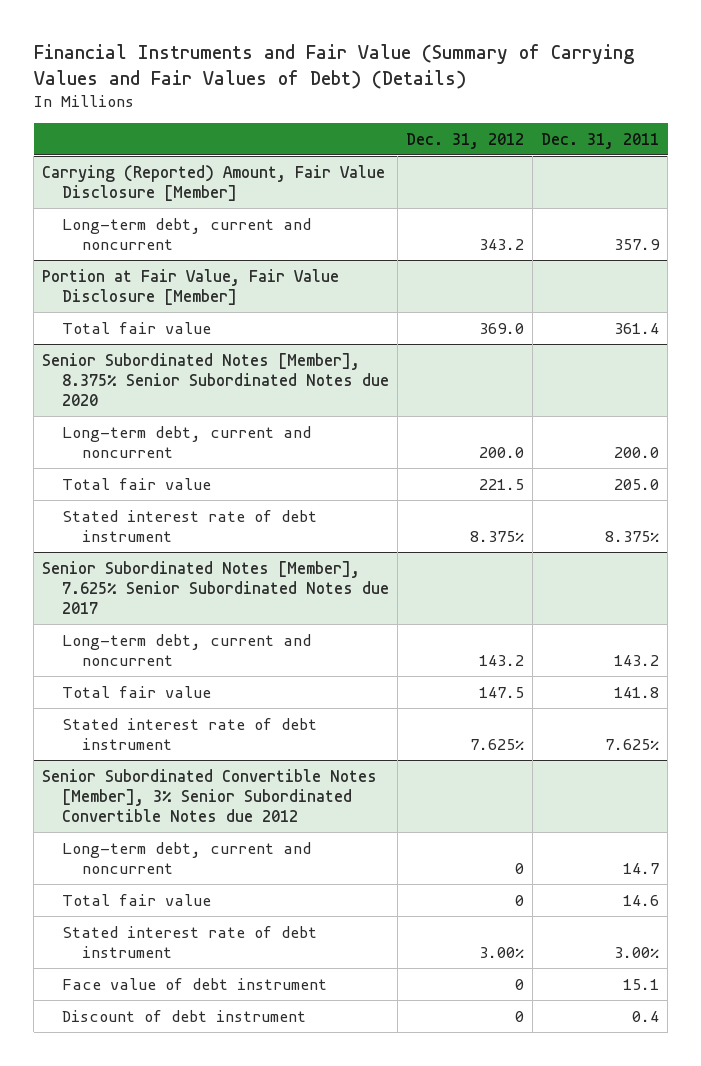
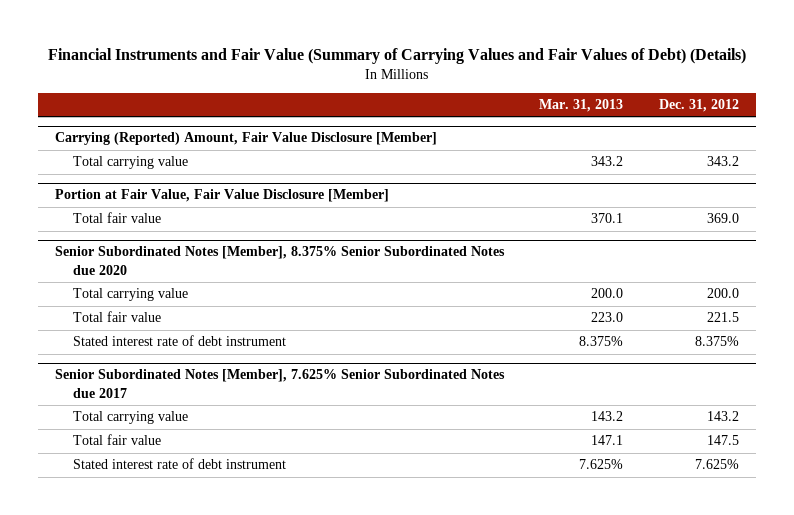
- | Dec. 31, 2012 | Dec. 31, 2011
+ | Mar. 31, 2013 | Dec. 31, 2012
@ Carrying (Reported) Amount, Fair Value Disclosure [Member]
- Long-term debt, current and noncurrent | 343.2 | 357.9
+ Total carrying value | 343.2 | 343.2
@ Senior Subordinated Notes [Member], 8.375% Senior Subordinated Notes due 2020
- Long-term debt, current and noncurrent | 200.0 | 200.0
+ Total carrying value | 200.0 | 200.0
@ Senior Subordinated Notes [Member], 7.625% Senior Subordinated Notes due 2017
- Long-term debt, current and noncurrent | 143.2 | 143.2
+ Total carrying value | 143.2 | 143.2
- Senior Subordinated Convertible Notes [Member], 3% Senior Subordinated Convertible Notes due 2012
- Long-term debt, current and noncurrent | 0 | 14.7
- Total fair value | 0 | 14.6
- Stated interest rate of debt instrument | 3.00% | 3.00%
- Face value of debt instrument | 0 | 15.1
- Discount of debt instrument | 0 | 0.4

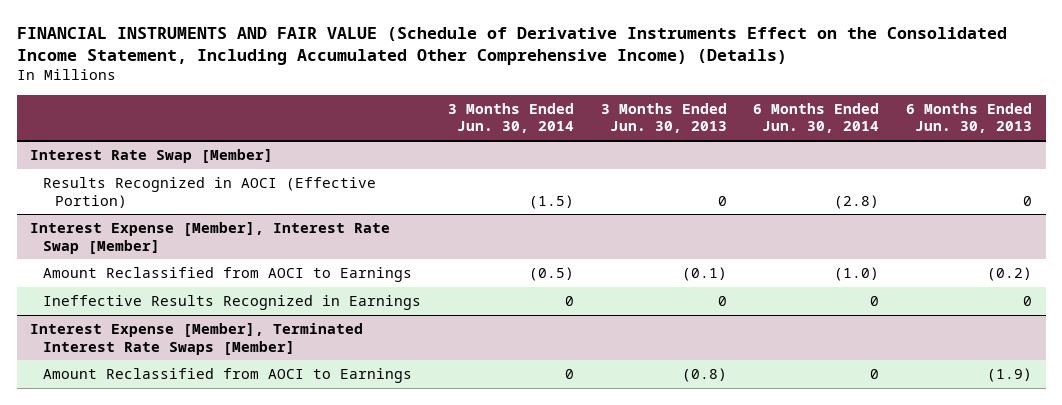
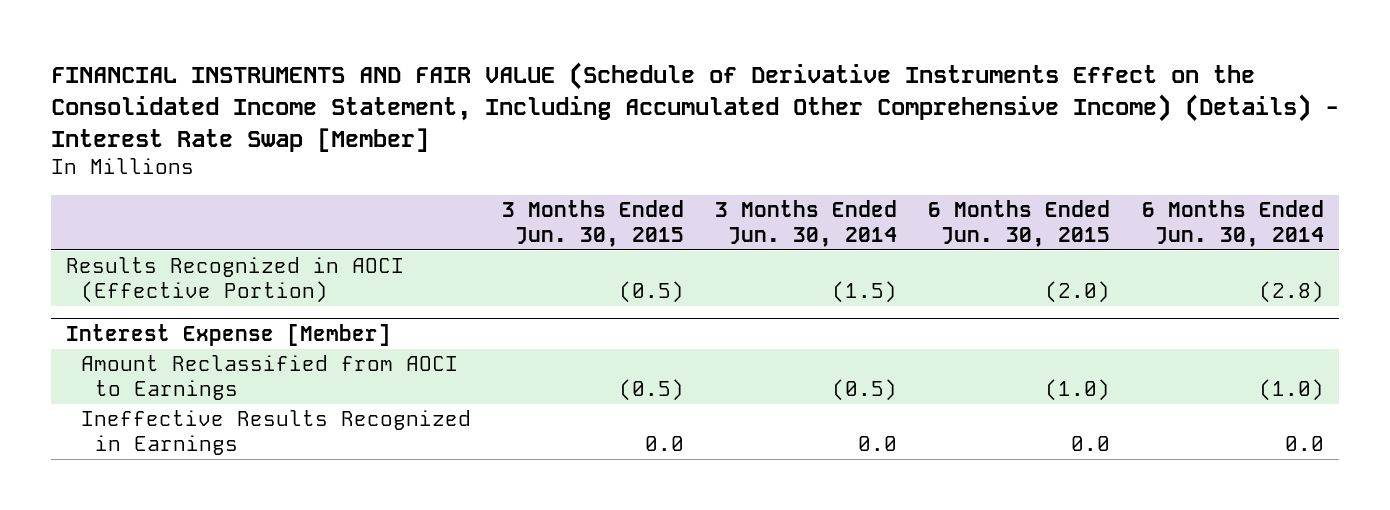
- FINANCIAL INSTRUMENTS AND FAIR VALUE (Schedule of Derivative Instruments Effect on the Consolidated Income Statement, Including Accumulated Other Comprehensive Income) (Details)
+ FINANCIAL INSTRUMENTS AND FAIR VALUE (Schedule of Derivative Instruments Effect on the Consolidated Income Statement, Including Accumulated Other Comprehensive Income) (Details) - Interest Rate Swap [Member]
- | 3 Months Ended Jun. 30, 2014 | 3 Months Ended Jun. 30, 2013 | 6 Months Ended Jun. 30, 2014 | 6 Months Ended Jun. 30, 2013
+ | 3 Months Ended Jun. 30, 2015 | 3 Months Ended Jun. 30, 2014 | 6 Months Ended Jun. 30, 2015 | 6 Months Ended Jun. 30, 2014
- Interest Rate Swap [Member]
- Interest Expense [Member], Interest Rate Swap [Member]
+ Interest Expense [Member]
- Ineffective Results Recognized in Earnings | 0 | 0 | 0 | 0
- Interest Expense [Member], Terminated Interest Rate Swaps [Member]
- Amount Reclassified from AOCI to Earnings | 0 | (0.8) | 0 | (1.9)
+ Ineffective Results Recognized in Earnings | 0.0 | 0.0 | 0.0 | 0.0

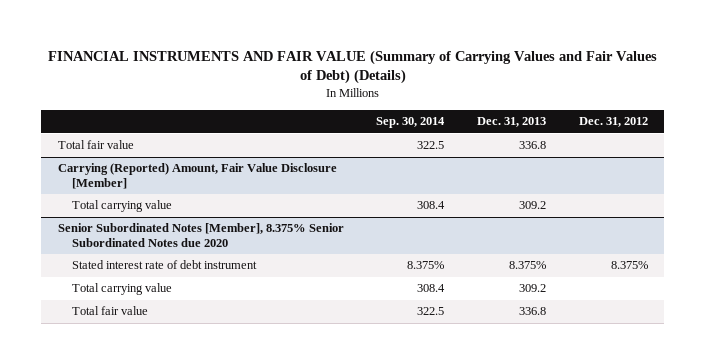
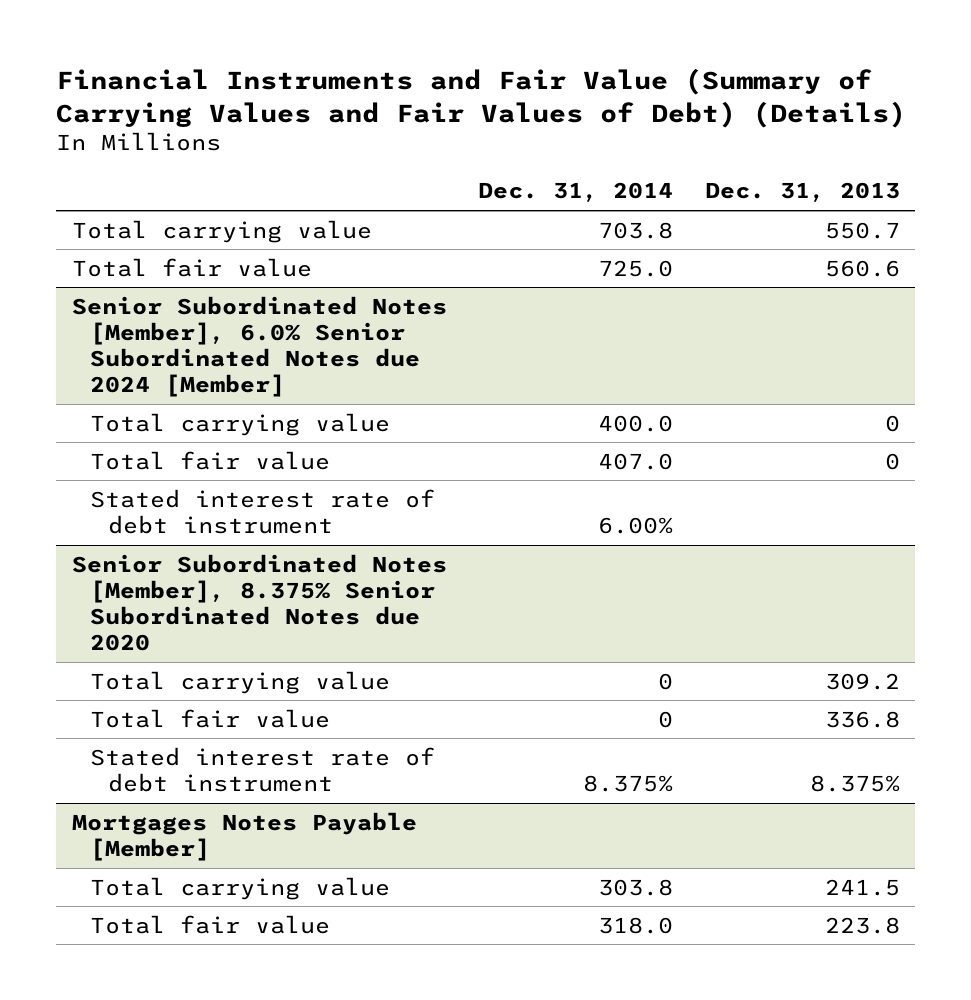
- FINANCIAL INSTRUMENTS AND FAIR VALUE (Summary of Carrying Values and Fair Values of Debt) (Details)
+ Financial Instruments and Fair Value (Summary of Carrying Values and Fair Values of Debt) (Details)
- | Sep. 30, 2014 | Dec. 31, 2013 | Dec. 31, 2012
+ | Dec. 31, 2014 | Dec. 31, 2013
- Total fair value | 322.5 | 336.8 |
- Carrying (Reported) Amount, Fair Value Disclosure [Member]
- Total carrying value | 308.4 | 309.2 |
+ Total carrying value | 703.8 | 550.7
+ Total fair value | 725.0 | 560.6
+ Senior Subordinated Notes [Member], 6.0% Senior Subordinated Notes due 2024 [Member]
+ Total carrying value | 400.0 | 0
+ Total fair value | 407.0 | 0
+ Stated interest rate of debt instrument | 6.00% |
@ Senior Subordinated Notes [Member], 8.375% Senior Subordinated Notes due 2020
moved down: Stated interest rate of debt instrument | 8.375% | 8.375%
+ Mortgages Notes Payable [Member]
+ Total carrying value | 303.8 | 241.5
+ Total fair value | 318.0 | 223.8

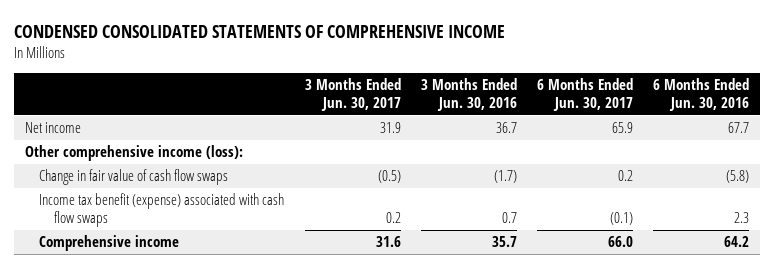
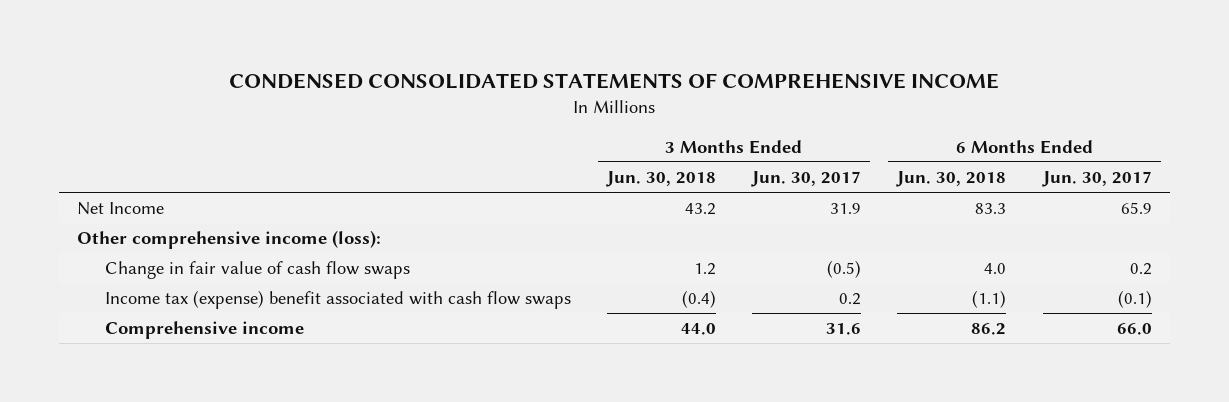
- | 3 Months Ended Jun. 30, 2017 | 3 Months Ended Jun. 30, 2016 | 6 Months Ended Jun. 30, 2017 | 6 Months Ended Jun. 30, 2016
+ | 3 Months Ended Jun. 30, 2018 | 3 Months Ended Jun. 30, 2017 | 6 Months Ended Jun. 30, 2018 | 6 Months Ended Jun. 30, 2017
- Net income | 31.9 | 36.7 | 65.9 | 67.7
+ Net Income | 43.2 | 31.9 | 83.3 | 65.9
- Income tax benefit (expense) associated with cash flow swaps | 0.2 | 0.7 | (0.1) | 2.3
+ Income tax (expense) benefit associated with cash flow swaps | (0.4) | 0.2 | (1.1) | (0.1)

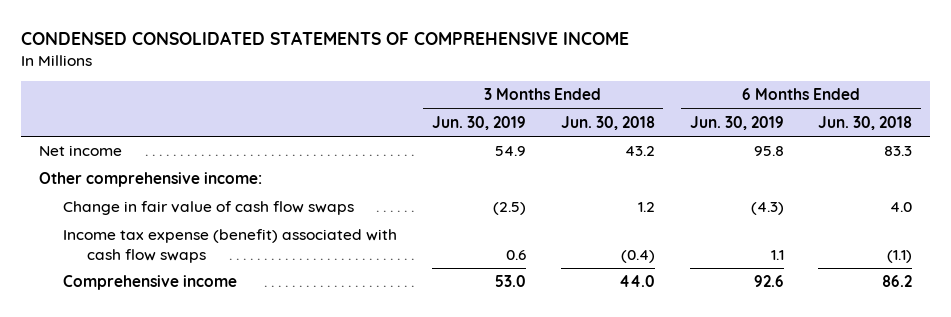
- | 3 Months Ended Jun. 30, 2018 | 3 Months Ended Jun. 30, 2017 | 6 Months Ended Jun. 30, 2018 | 6 Months Ended Jun. 30, 2017
+ | 3 Months Ended Jun. 30, 2019 | 3 Months Ended Jun. 30, 2018 | 6 Months Ended Jun. 30, 2019 | 6 Months Ended Jun. 30, 2018
- Net Income | 43.2 | 31.9 | 83.3 | 65.9
- Other comprehensive income (loss):
+ Net income | 54.9 | 43.2 | 95.8 | 83.3
+ Other comprehensive income:
- Income tax (expense) benefit associated with cash flow swaps | (0.4) | 0.2 | (1.1) | (0.1)
+ Income tax expense (benefit) associated with cash flow swaps | 0.6 | (0.4) | 1.1 | (1.1)

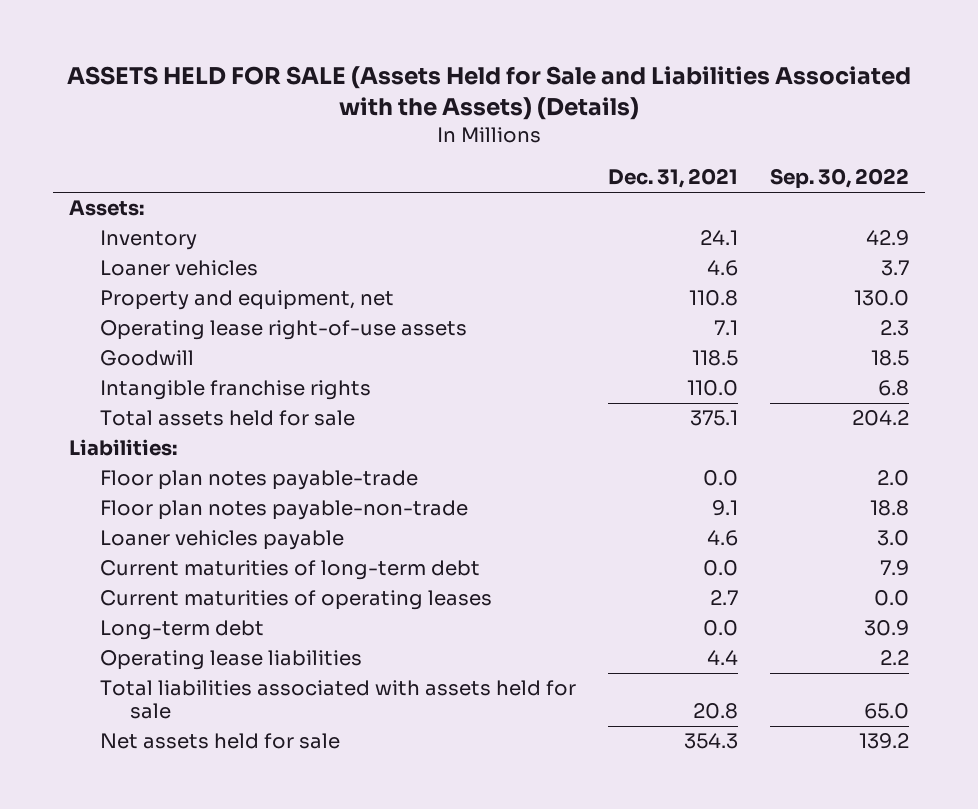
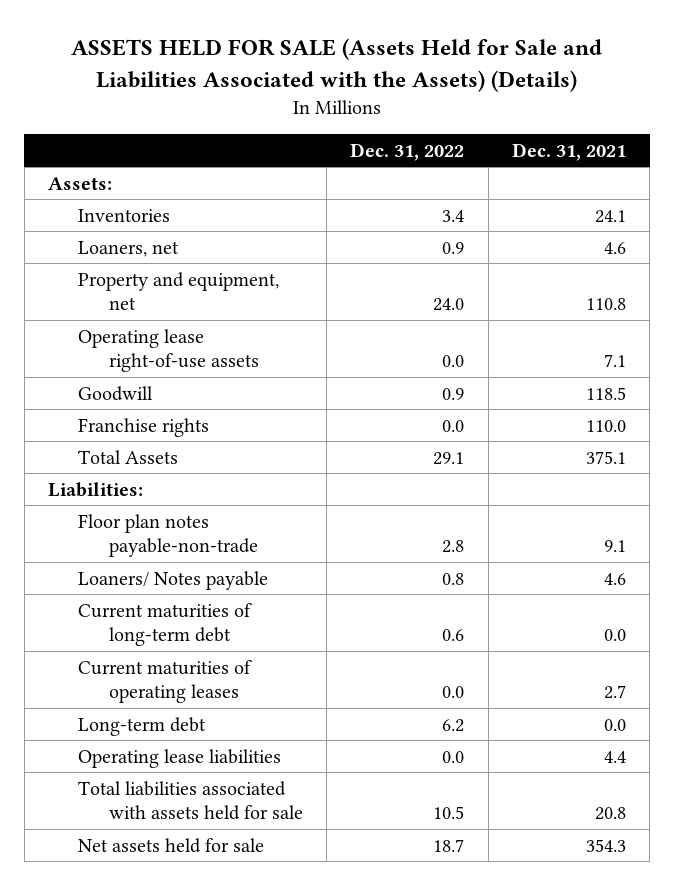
- | Dec. 31, 2021 | Sep. 30, 2022
+ | Dec. 31, 2022 | Dec. 31, 2021
- Inventory | 24.1 | 42.9
- Loaner vehicles | 4.6 | 3.7
+ Inventories | 3.4 | 24.1
+ Loaners, net | 0.9 | 4.6
- Intangible franchise rights | 110.0 | 6.8
- Total assets held for sale | 375.1 | 204.2
+ Franchise rights | 0.0 | 110.0
+ Total Assets | 29.1 | 375.1
- Floor plan notes payable-trade | 0.0 | 2.0
- Loaner vehicles payable | 4.6 | 3.0
+ Loaners/ Notes payable | 0.8 | 4.6

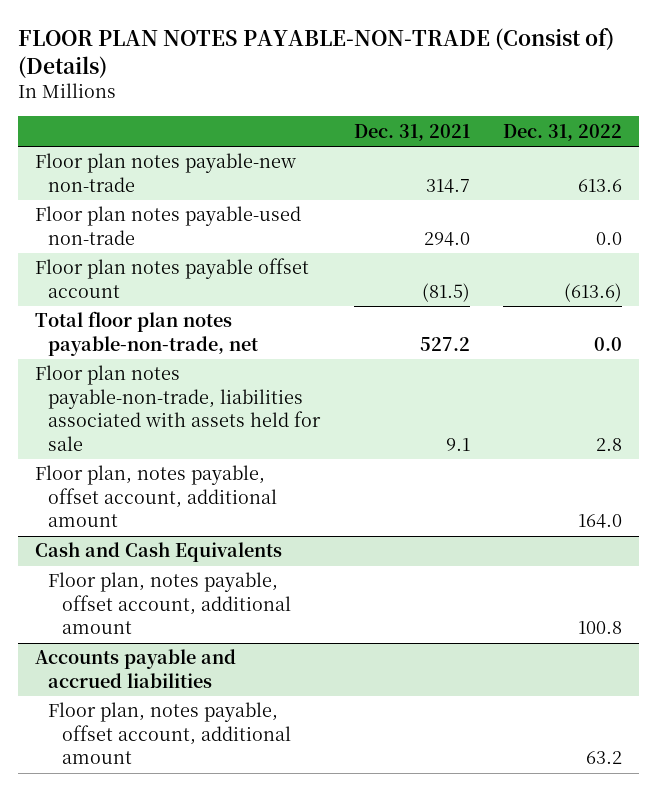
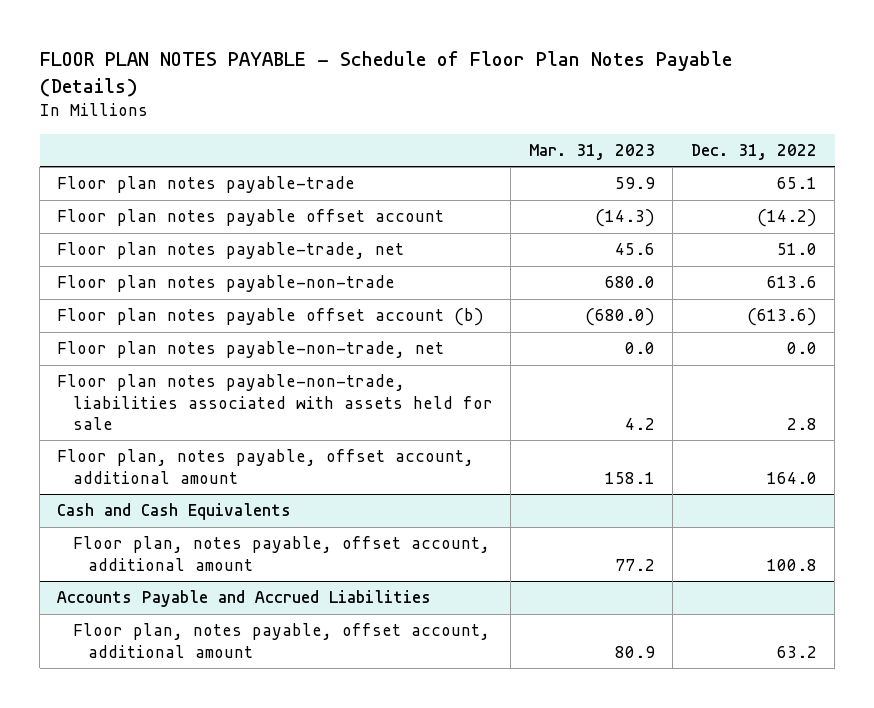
- FLOOR PLAN NOTES PAYABLE-NON-TRADE (Consist of) (Details)
+ FLOOR PLAN NOTES PAYABLE - Schedule of Floor Plan Notes Payable (Details)
- | Dec. 31, 2021 | Dec. 31, 2022
+ | Mar. 31, 2023 | Dec. 31, 2022
- Floor plan notes payable-new non-trade | 314.7 | 613.6
- Floor plan notes payable-used non-trade | 294.0 | 0.0
- Floor plan notes payable offset account | (81.5) | (613.6)
- Total floor plan notes payable-non-trade, net | 527.2 | 0.0
+ Floor plan notes payable-trade | 59.9 | 65.1
+ Floor plan notes payable offset account | (14.3) | (14.2)
+ Floor plan notes payable-trade, net | 45.6 | 51.0
+ Floor plan notes payable-non-trade | 680.0 | 613.6
+ Floor plan notes payable offset account (b) | (680.0) | (613.6)
+ Floor plan notes payable-non-trade, net | 0.0 | 0.0
- Accounts payable and accrued liabilities
+ Accounts Payable and Accrued Liabilities

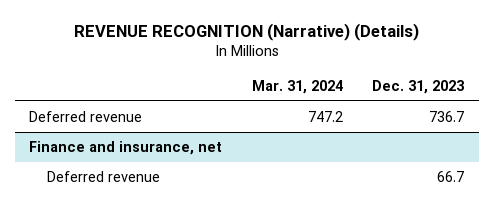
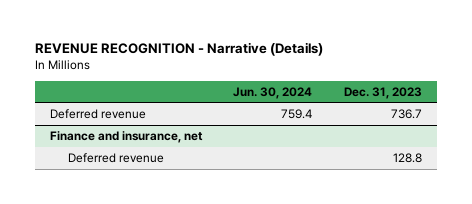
- REVENUE RECOGNITION (Narrative) (Details)
+ REVENUE RECOGNITION - Narrative (Details)
- | Mar. 31, 2024 | Dec. 31, 2023
+ | Jun. 30, 2024 | Dec. 31, 2023
@ Finance and insurance, net
- Deferred revenue | | 66.7
+ Deferred revenue | | 128.8

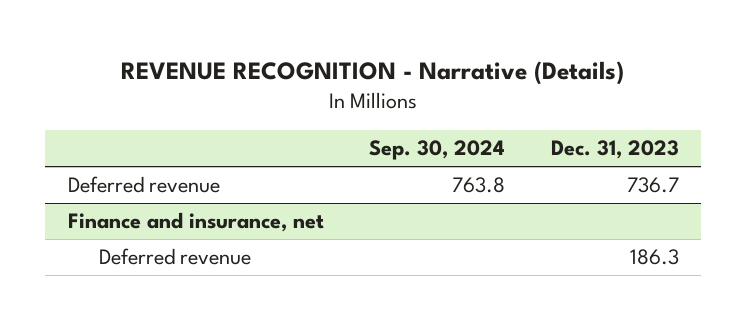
- | Jun. 30, 2024 | Dec. 31, 2023
+ | Sep. 30, 2024 | Dec. 31, 2023
@ Finance and insurance, net
- Deferred revenue | | 128.8
+ Deferred revenue | | 186.3

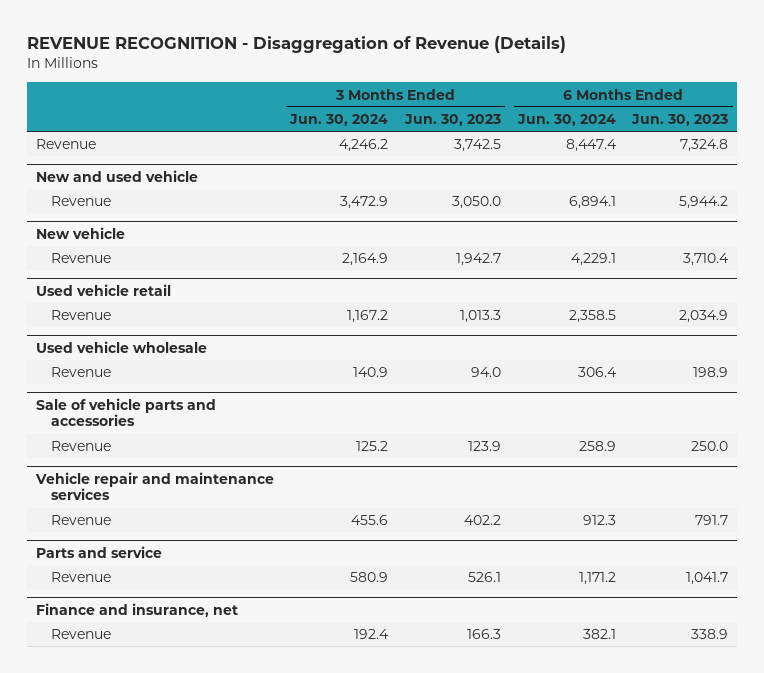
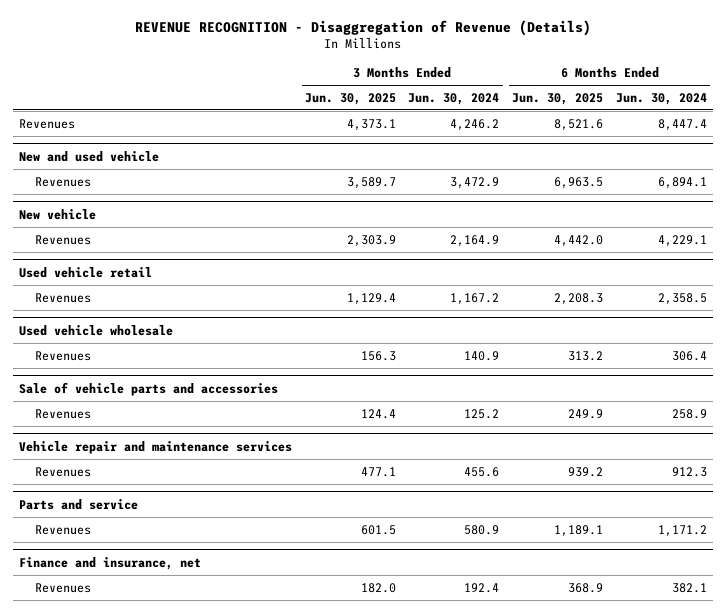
- | 3 Months Ended Jun. 30, 2024 | 3 Months Ended Jun. 30, 2023 | 6 Months Ended Jun. 30, 2024 | 6 Months Ended Jun. 30, 2023
+ | 3 Months Ended Jun. 30, 2025 | 3 Months Ended Jun. 30, 2024 | 6 Months Ended Jun. 30, 2025 | 6 Months Ended Jun. 30, 2024
- Revenue | 4,246.2 | 3,742.5 | 8,447.4 | 7,324.8
+ Revenues | 4,373.1 | 4,246.2 | 8,521.6 | 8,447.4
@ New and used vehicle
- Revenue | 3,472.9 | 3,050.0 | 6,894.1 | 5,944.2
+ Revenues | 3,589.7 | 3,472.9 | 6,963.5 | 6,894.1
@ New vehicle
- Revenue | 2,164.9 | 1,942.7 | 4,229.1 | 3,710.4
+ Revenues | 2,303.9 | 2,164.9 | 4,442.0 | 4,229.1
@ Used vehicle retail
- Revenue | 1,167.2 | 1,013.3 | 2,358.5 | 2,034.9
+ Revenues | 1,129.4 | 1,167.2 | 2,208.3 | 2,358.5
@ Used vehicle wholesale
- Revenue | 140.9 | 94.0 | 306.4 | 198.9
+ Revenues | 156.3 | 140.9 | 313.2 | 306.4
@ Sale of vehicle parts and accessories
- Revenue | 125.2 | 123.9 | 258.9 | 250.0
+ Revenues | 124.4 | 125.2 | 249.9 | 258.9
@ Vehicle repair and maintenance services
- Revenue | 455.6 | 402.2 | 912.3 | 791.7
+ Revenues | 477.1 | 455.6 | 939.2 | 912.3
@ Parts and service
- Revenue | 580.9 | 526.1 | 1,171.2 | 1,041.7
+ Revenues | 601.5 | 580.9 | 1,189.1 | 1,171.2
@ Finance and insurance, net
- Revenue | 192.4 | 166.3 | 382.1 | 338.9
+ Revenues | 182.0 | 192.4 | 368.9 | 382.1

